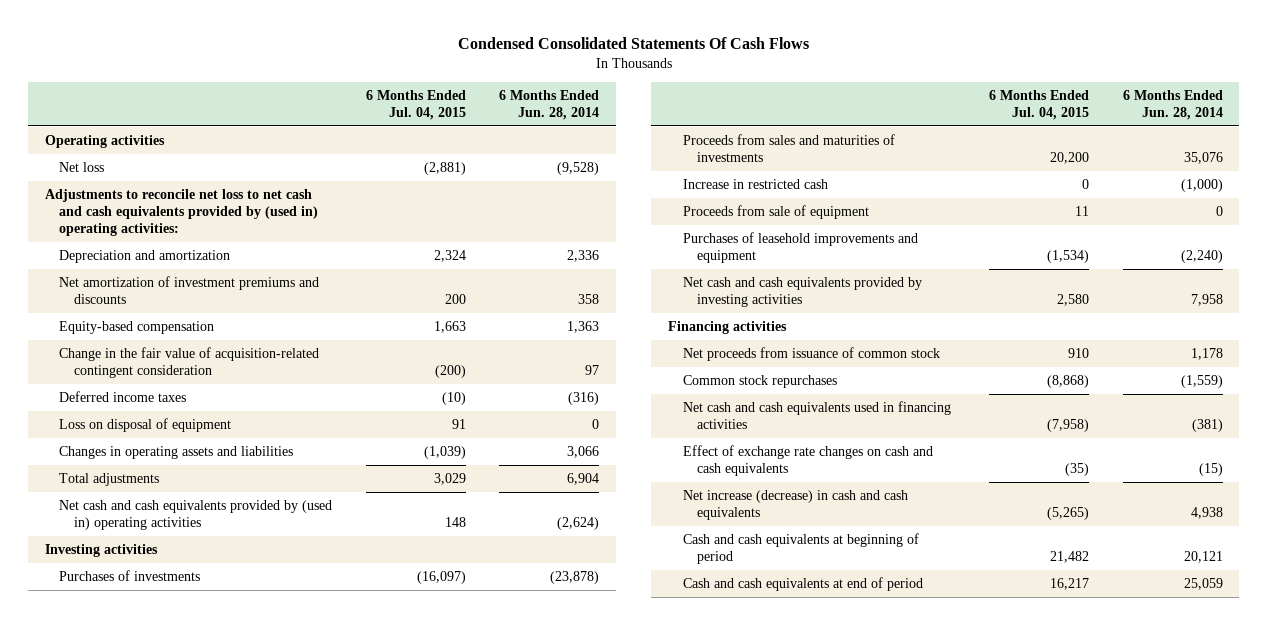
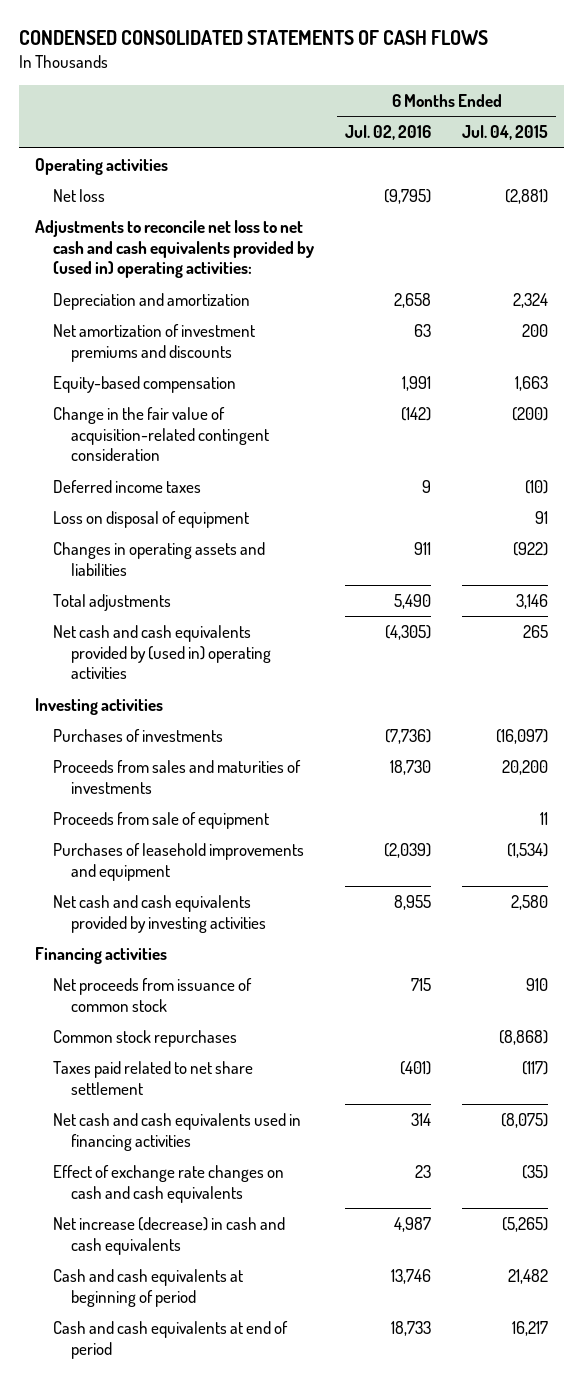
- Condensed Consolidated Statements Of Cash Flows
+ CONDENSED CONSOLIDATED STATEMENTS OF CASH FLOWS
- | 6 Months Ended Jul. 04, 2015 | 6 Months Ended Jun. 28, 2014
+ | 6 Months Ended Jul. 02, 2016 | 6 Months Ended Jul. 04, 2015
- Changes in operating assets and liabilities | (1,039) | 3,066
- Total adjustments | 3,029 | 6,904
- Net cash and cash equivalents provided by (used in) operating activities | 148 | (2,624)
+ Changes in operating assets and liabilities | 911 | (922)
+ Total adjustments | 5,490 | 3,146
+ Net cash and cash equivalents provided by (used in) operating activities | (4,305) | 265
- Increase in restricted cash | 0 | (1,000)
- Net cash and cash equivalents used in financing activities | (7,958) | (381)
+ Taxes paid related to net share settlement | (401) | (117)
+ Net cash and cash equivalents used in financing activities | 314 | (8,075)

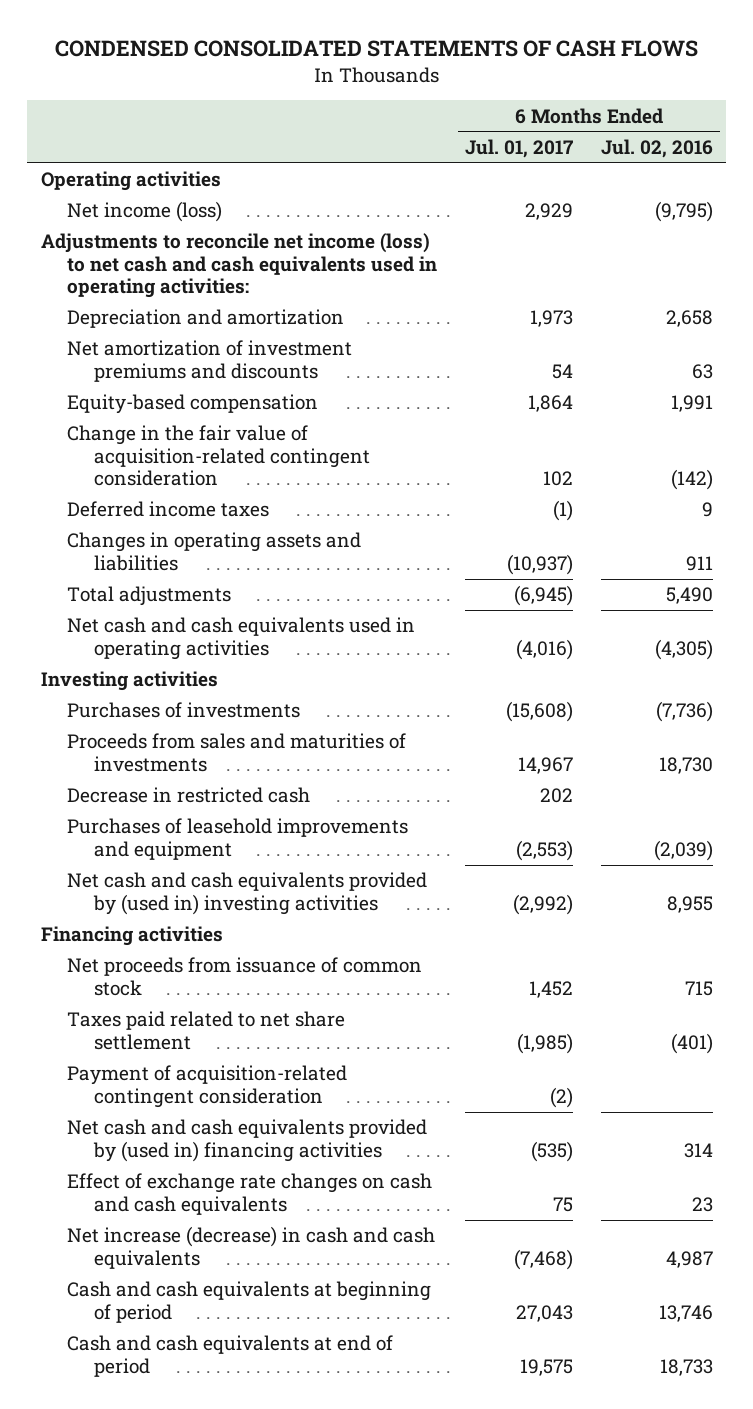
- | 6 Months Ended Jul. 02, 2016 | 6 Months Ended Jul. 04, 2015
+ | 6 Months Ended Jul. 01, 2017 | 6 Months Ended Jul. 02, 2016
- Net loss | (9,795) | (2,881)
- Adjustments to reconcile net loss to net cash and cash equivalents provided by (used in) operating activities:
+ Net income (loss) | 2,929 | (9,795)
+ Adjustments to reconcile net income (loss) to net cash and cash equivalents used in operating activities:
- Loss on disposal of equipment | | 91
- Net cash and cash equivalents provided by (used in) operating activities | (4,305) | 265
+ Net cash and cash equivalents used in operating activities | (4,016) | (4,305)
- Proceeds from sale of equipment | | 11
+ Decrease in restricted cash | 202 |
- Net cash and cash equivalents provided by investing activities | 8,955 | 2,580
+ Net cash and cash equivalents provided by (used in) investing activities | (2,992) | 8,955
- Common stock repurchases | | (8,868)
- Net cash and cash equivalents used in financing activities | 314 | (8,075)
+ Payment of acquisition-related contingent consideration | (2) |
+ Net cash and cash equivalents provided by (used in) financing activities | (535) | 314

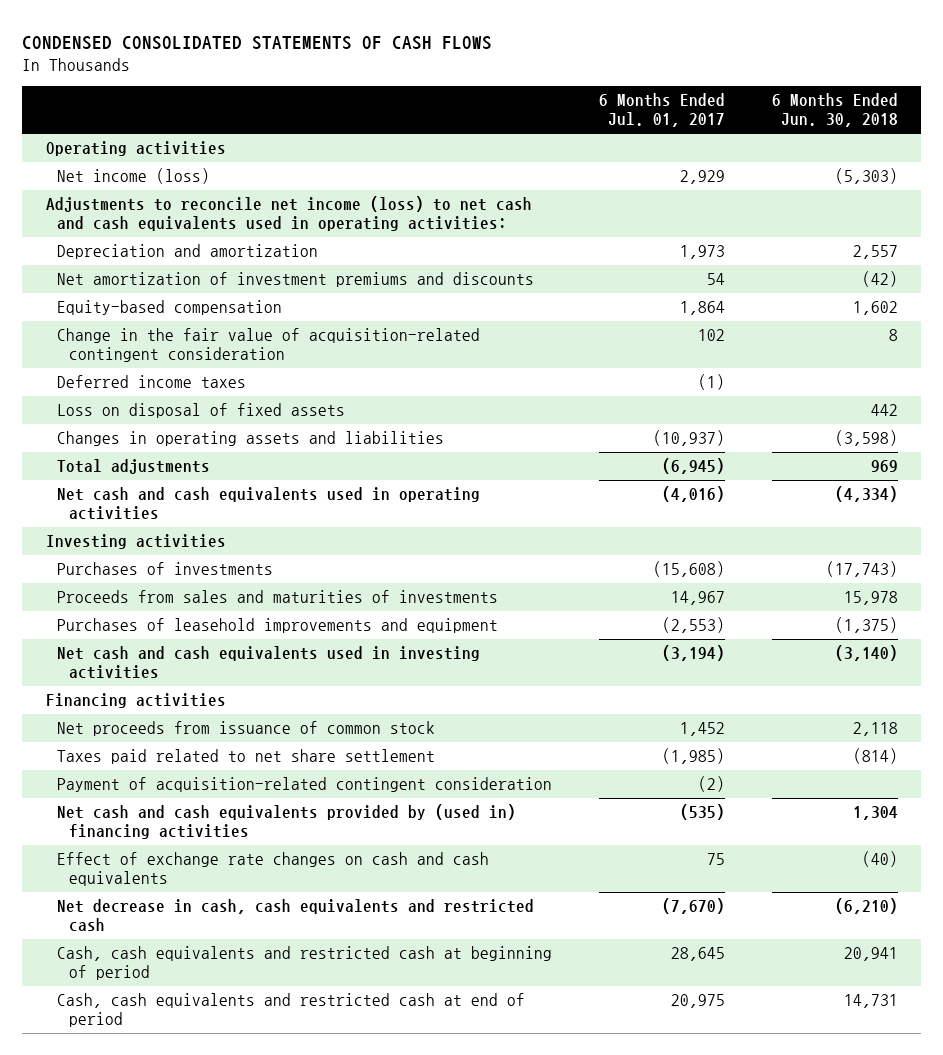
- | 6 Months Ended Jul. 01, 2017 | 6 Months Ended Jul. 02, 2016
+ | 6 Months Ended Jul. 01, 2017 | 6 Months Ended Jun. 30, 2018
+ Loss on disposal of fixed assets | | 442
- Decrease in restricted cash | 202 |
- Net cash and cash equivalents provided by (used in) investing activities | (2,992) | 8,955
+ Net cash and cash equivalents used in investing activities | (3,194) | (3,140)
- Net increase (decrease) in cash and cash equivalents | (7,468) | 4,987
- Cash and cash equivalents at beginning of period | 27,043 | 13,746
- Cash and cash equivalents at end of period | 19,575 | 18,733
+ Net decrease in cash, cash equivalents and restricted cash | (7,670) | (6,210)
+ Cash, cash equivalents and restricted cash at beginning of period | 28,645 | 20,941
+ Cash, cash equivalents and restricted cash at end of period | 20,975 | 14,731

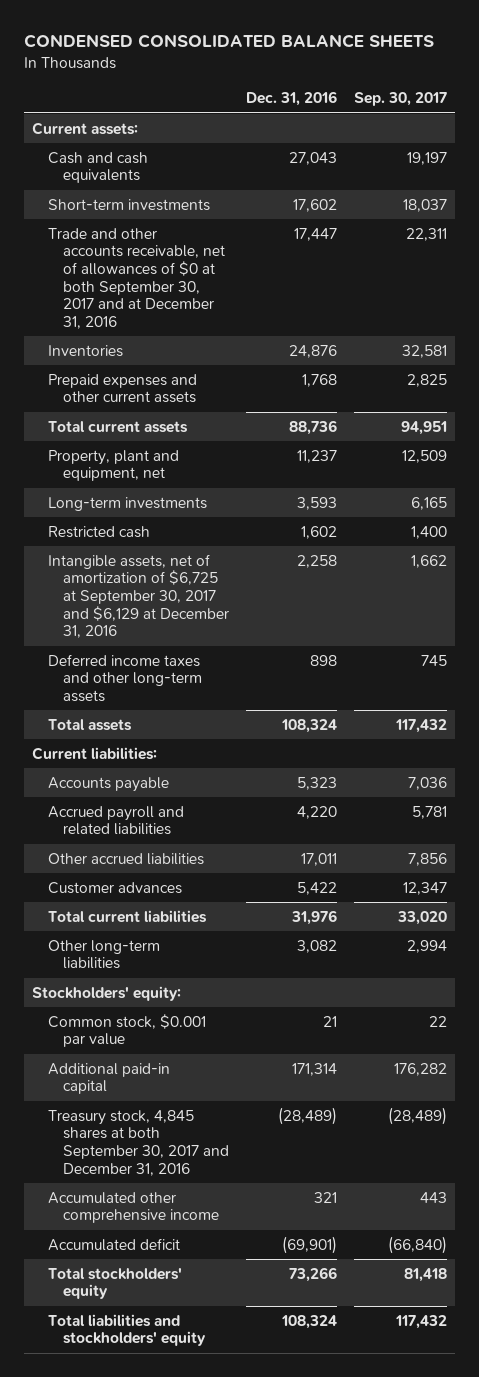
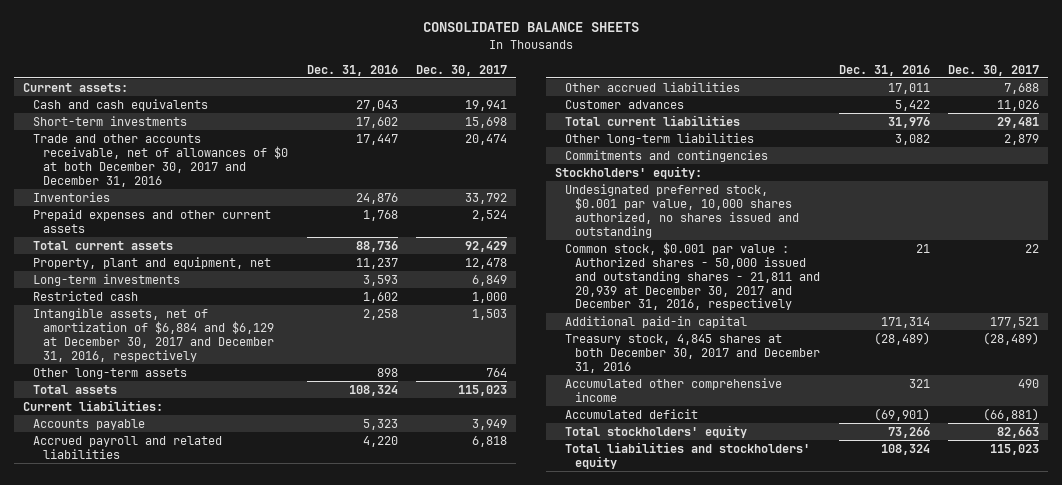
- CONDENSED CONSOLIDATED BALANCE SHEETS
+ CONSOLIDATED BALANCE SHEETS
- | Dec. 31, 2016 | Sep. 30, 2017
+ | Dec. 31, 2016 | Dec. 30, 2017
- Trade and other accounts receivable, net of allowances of $0 at both September 30, 2017 and at December 31, 2016 | 17,447 | 22,311
+ Trade and other accounts receivable, net of allowances of $0 at both December 30, 2017 and December 31, 2016 | 17,447 | 20,474
- Intangible assets, net of amortization of $6,725 at September 30, 2017 and $6,129 at December 31, 2016 | 2,258 | 1,662
- Deferred income taxes and other long-term assets | 898 | 745
+ Intangible assets, net of amortization of $6,884 and $6,129 at December 30, 2017 and December 31, 2016, respectively | 2,258 | 1,503
+ Other long-term assets | 898 | 764
+ Commitments and contingencies
- Common stock, $0.001 par value | 21 | 22
+ Undesignated preferred stock, $0.001 par value, 10,000 shares authorized, no shares issued and outstanding
+ Common stock, $0.001 par value : Authorized shares - 50,000 issued and outstanding shares - 21,811 and 20,939 at December 30, 2017 and December 31, 2016, respectively | 21 | 22
- Treasury stock, 4,845 shares at both September 30, 2017 and December 31, 2016 | (28,489) | (28,489)
+ Treasury stock, 4,845 shares at both December 30, 2017 and December 31, 2016 | (28,489) | (28,489)

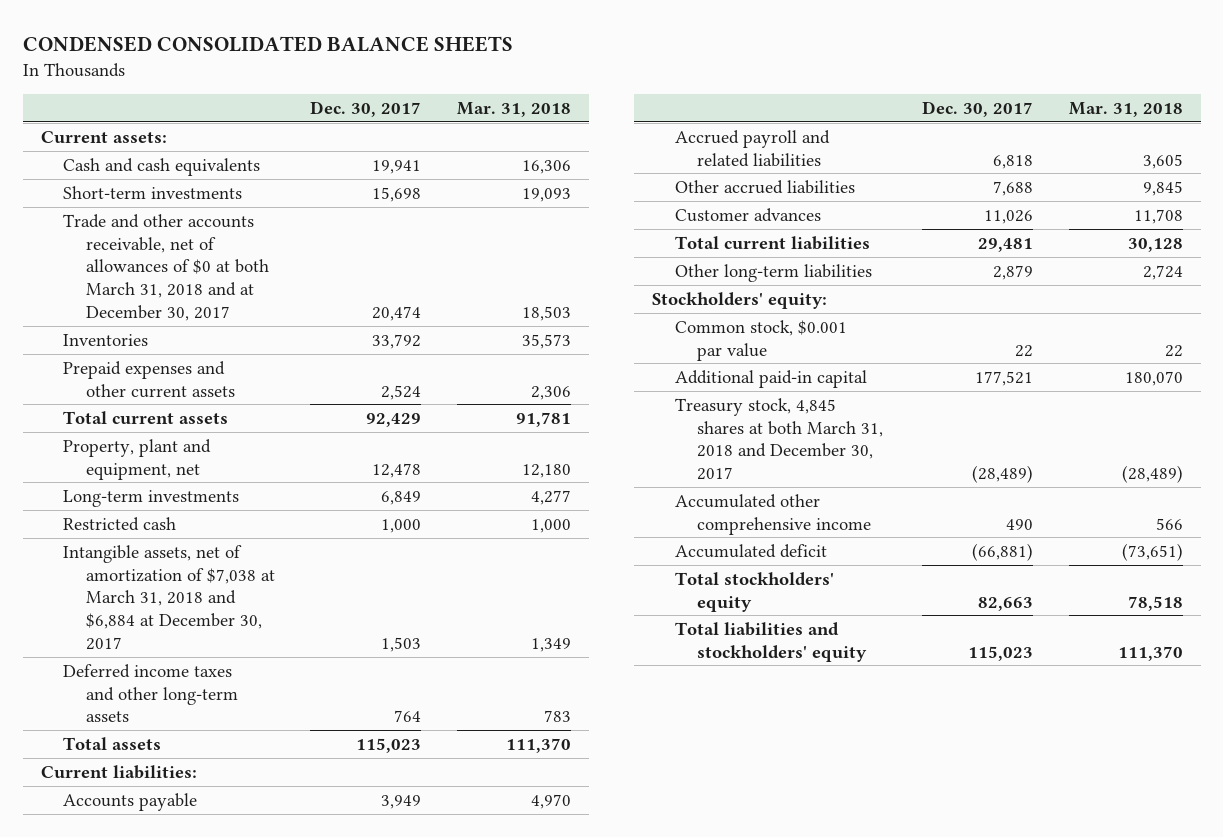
- CONSOLIDATED BALANCE SHEETS
+ CONDENSED CONSOLIDATED BALANCE SHEETS
- | Dec. 31, 2016 | Dec. 30, 2017
+ | Dec. 30, 2017 | Mar. 31, 2018
- Trade and other accounts receivable, net of allowances of $0 at both December 30, 2017 and December 31, 2016 | 17,447 | 20,474
+ Trade and other accounts receivable, net of allowances of $0 at both March 31, 2018 and at December 30, 2017 | 20,474 | 18,503
- Intangible assets, net of amortization of $6,884 and $6,129 at December 30, 2017 and December 31, 2016, respectively | 2,258 | 1,503
- Other long-term assets | 898 | 764
+ Intangible assets, net of amortization of $7,038 at March 31, 2018 and $6,884 at December 30, 2017 | 1,503 | 1,349
+ Deferred income taxes and other long-term assets | 764 | 783
- Commitments and contingencies
- Undesignated preferred stock, $0.001 par value, 10,000 shares authorized, no shares issued and outstanding
- Common stock, $0.001 par value : Authorized shares - 50,000 issued and outstanding shares - 21,811 and 20,939 at December 30, 2017 and December 31, 2016, respectively | 21 | 22
+ Common stock, $0.001 par value | 22 | 22
- Treasury stock, 4,845 shares at both December 30, 2017 and December 31, 2016 | (28,489) | (28,489)
+ Treasury stock, 4,845 shares at both March 31, 2018 and December 30, 2017 | (28,489) | (28,489)

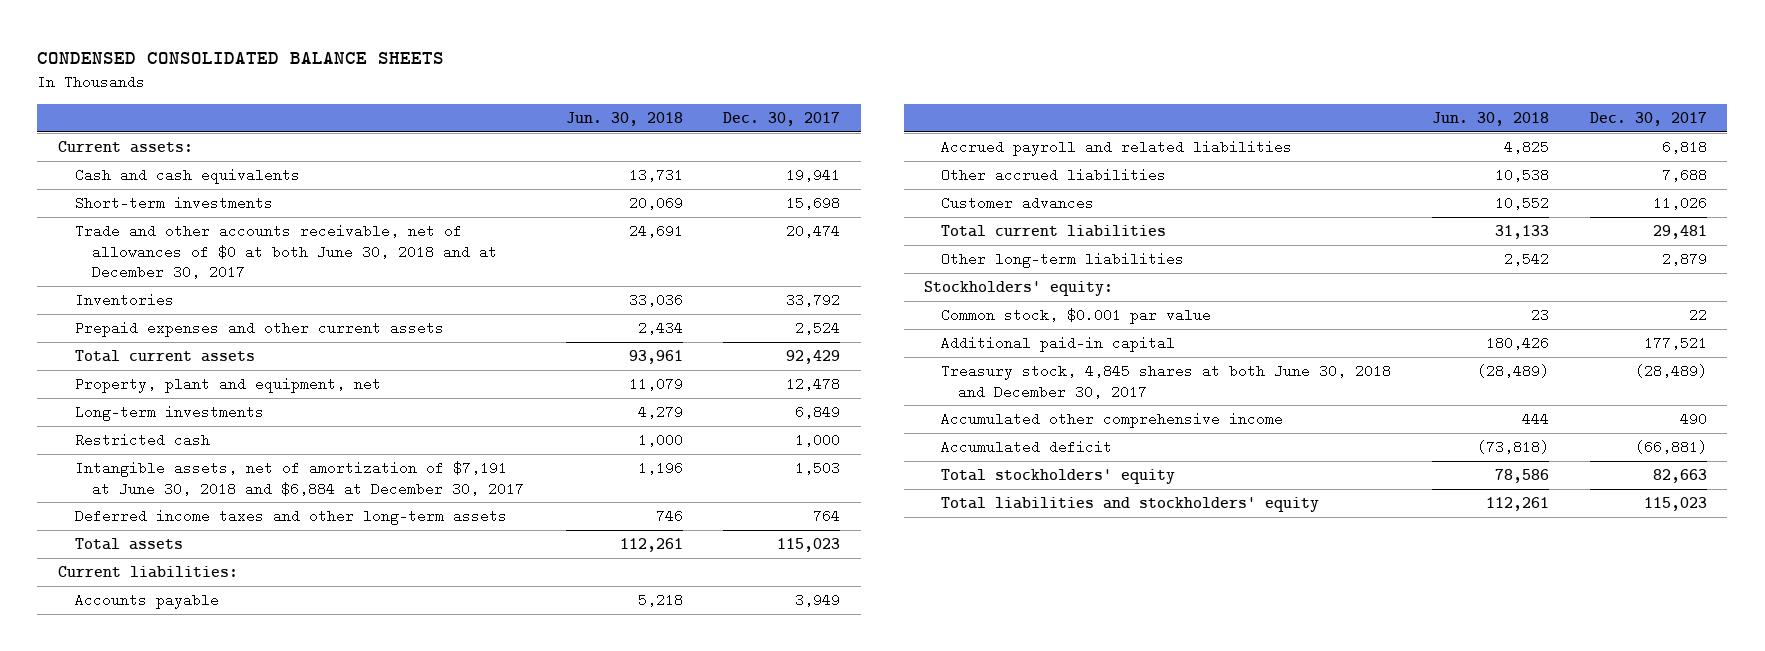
- | Dec. 30, 2017 | Mar. 31, 2018
+ | Jun. 30, 2018 | Dec. 30, 2017
- Trade and other accounts receivable, net of allowances of $0 at both March 31, 2018 and at December 30, 2017 | 20,474 | 18,503
+ Trade and other accounts receivable, net of allowances of $0 at both June 30, 2018 and at December 30, 2017 | 24,691 | 20,474
- Intangible assets, net of amortization of $7,038 at March 31, 2018 and $6,884 at December 30, 2017 | 1,503 | 1,349
+ Intangible assets, net of amortization of $7,191 at June 30, 2018 and $6,884 at December 30, 2017 | 1,196 | 1,503
- Treasury stock, 4,845 shares at both March 31, 2018 and December 30, 2017 | (28,489) | (28,489)
+ Treasury stock, 4,845 shares at both June 30, 2018 and December 30, 2017 | (28,489) | (28,489)

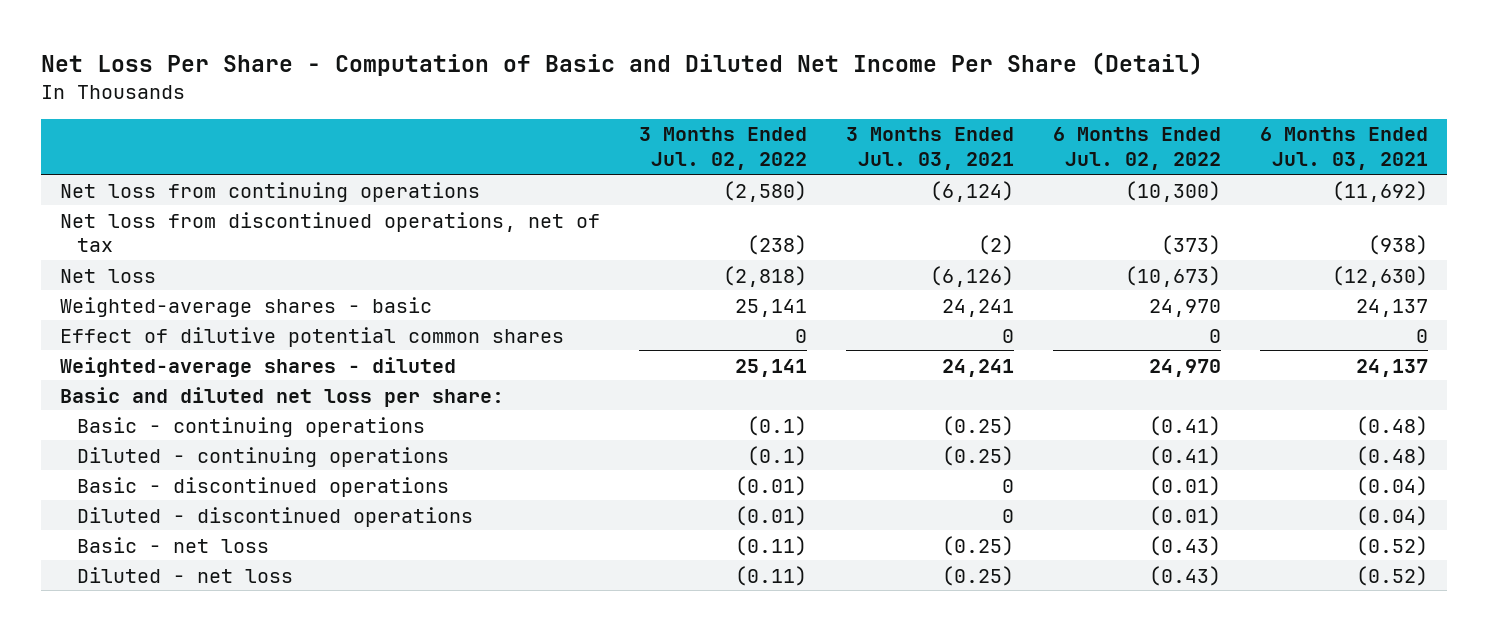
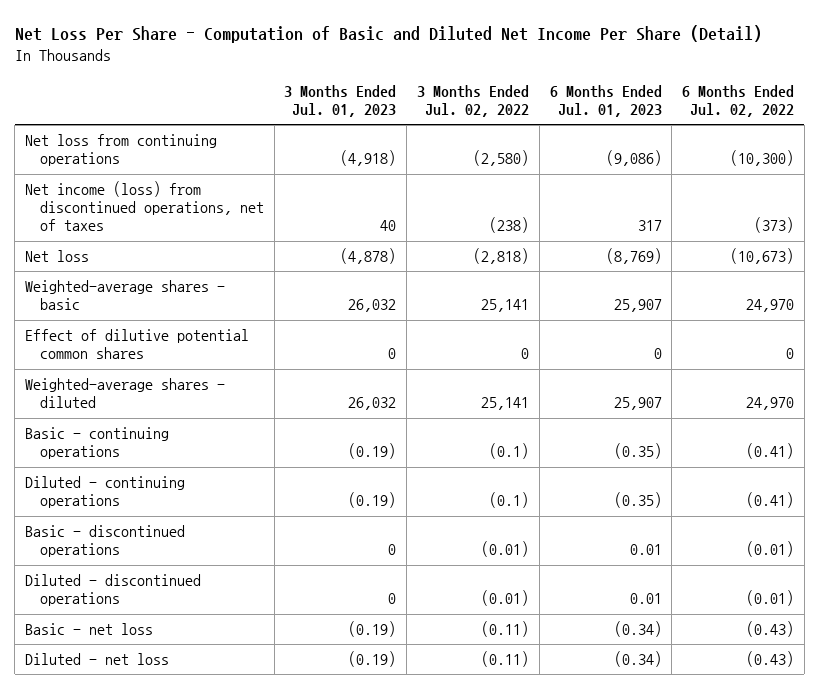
- | 3 Months Ended Jul. 02, 2022 | 3 Months Ended Jul. 03, 2021 | 6 Months Ended Jul. 02, 2022 | 6 Months Ended Jul. 03, 2021
+ | 3 Months Ended Jul. 01, 2023 | 3 Months Ended Jul. 02, 2022 | 6 Months Ended Jul. 01, 2023 | 6 Months Ended Jul. 02, 2022
- Net loss from discontinued operations, net of tax | (238) | (2) | (373) | (938)
+ Net income (loss) from discontinued operations, net of taxes | 40 | (238) | 317 | (373)
- Basic and diluted net loss per share:

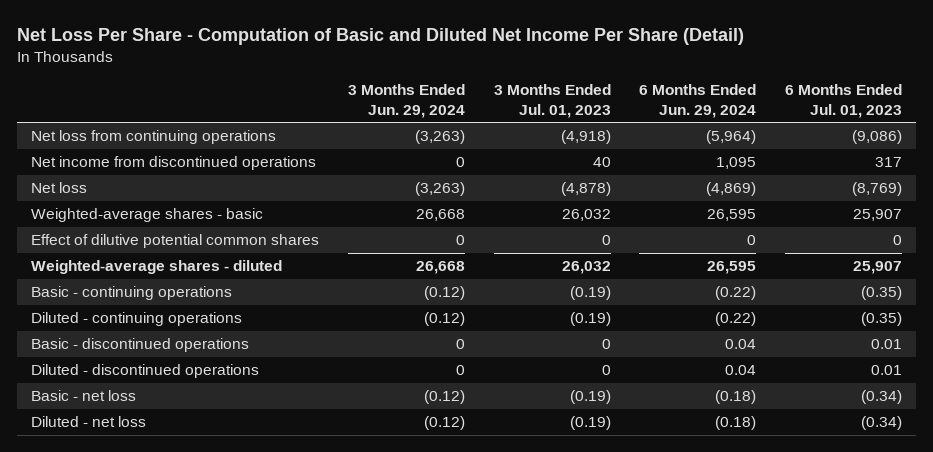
- | 3 Months Ended Jul. 01, 2023 | 3 Months Ended Jul. 02, 2022 | 6 Months Ended Jul. 01, 2023 | 6 Months Ended Jul. 02, 2022
+ | 3 Months Ended Jun. 29, 2024 | 3 Months Ended Jul. 01, 2023 | 6 Months Ended Jun. 29, 2024 | 6 Months Ended Jul. 01, 2023
- Net income (loss) from discontinued operations, net of taxes | 40 | (238) | 317 | (373)
+ Net income from discontinued operations | 0 | 40 | 1,095 | 317

